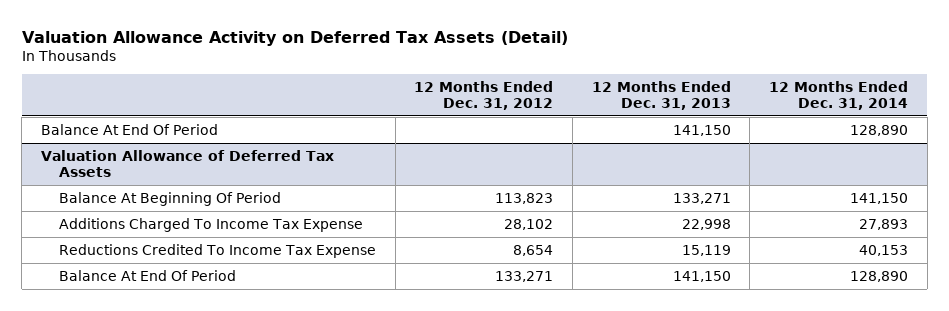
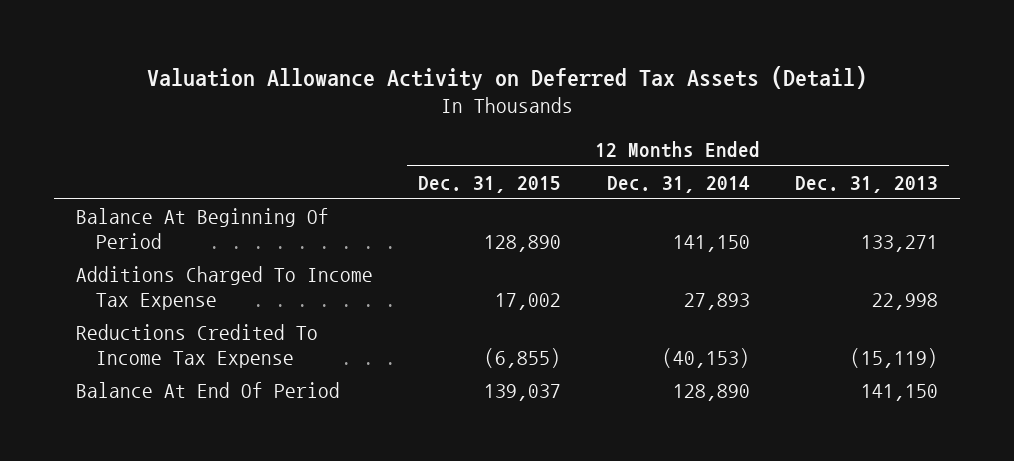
- | 12 Months Ended Dec. 31, 2012 | 12 Months Ended Dec. 31, 2013 | 12 Months Ended Dec. 31, 2014
+ | 12 Months Ended Dec. 31, 2015 | 12 Months Ended Dec. 31, 2014 | 12 Months Ended Dec. 31, 2013
- Balance At End Of Period | | 141,150 | 128,890
- Valuation Allowance of Deferred Tax Assets
- Reductions Credited To Income Tax Expense | 8,654 | 15,119 | 40,153
+ Reductions Credited To Income Tax Expense | (6,855) | (40,153) | (15,119)

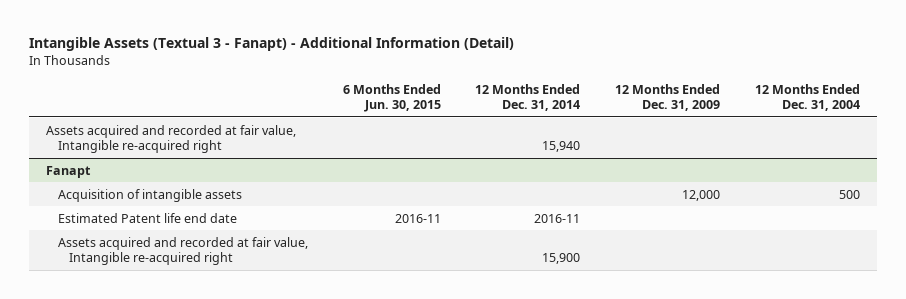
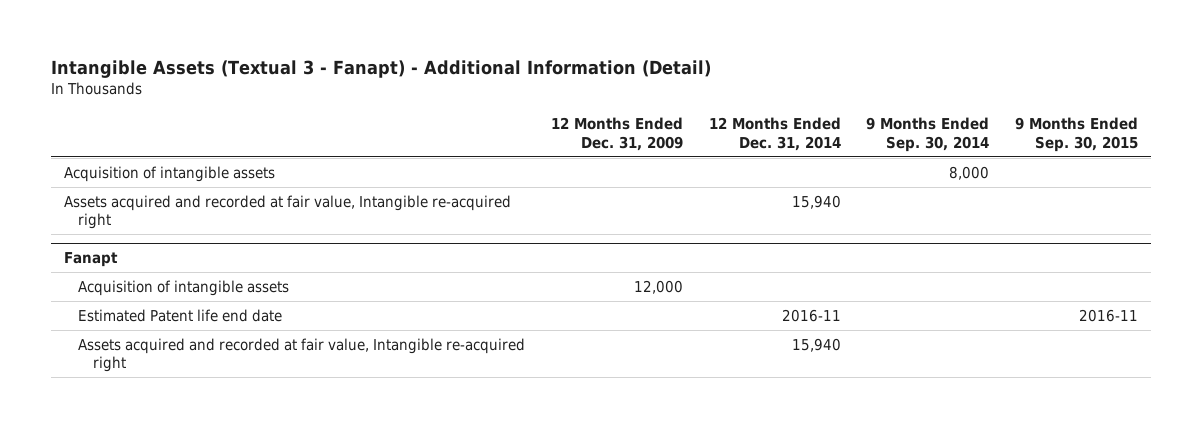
- | 6 Months Ended Jun. 30, 2015 | 12 Months Ended Dec. 31, 2014 | 12 Months Ended Dec. 31, 2009 | 12 Months Ended Dec. 31, 2004
+ | 12 Months Ended Dec. 31, 2009 | 12 Months Ended Dec. 31, 2014 | 9 Months Ended Sep. 30, 2014 | 9 Months Ended Sep. 30, 2015
+ Acquisition of intangible assets | | | 8,000 |
@ Fanapt
- Assets acquired and recorded at fair value, Intangible re-acquired right | | 15,900 | |
+ Assets acquired and recorded at fair value, Intangible re-acquired right | | 15,940 | |

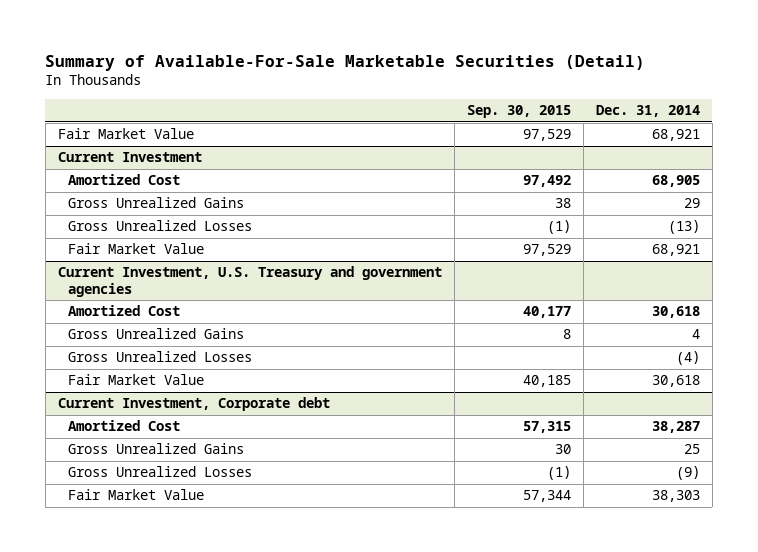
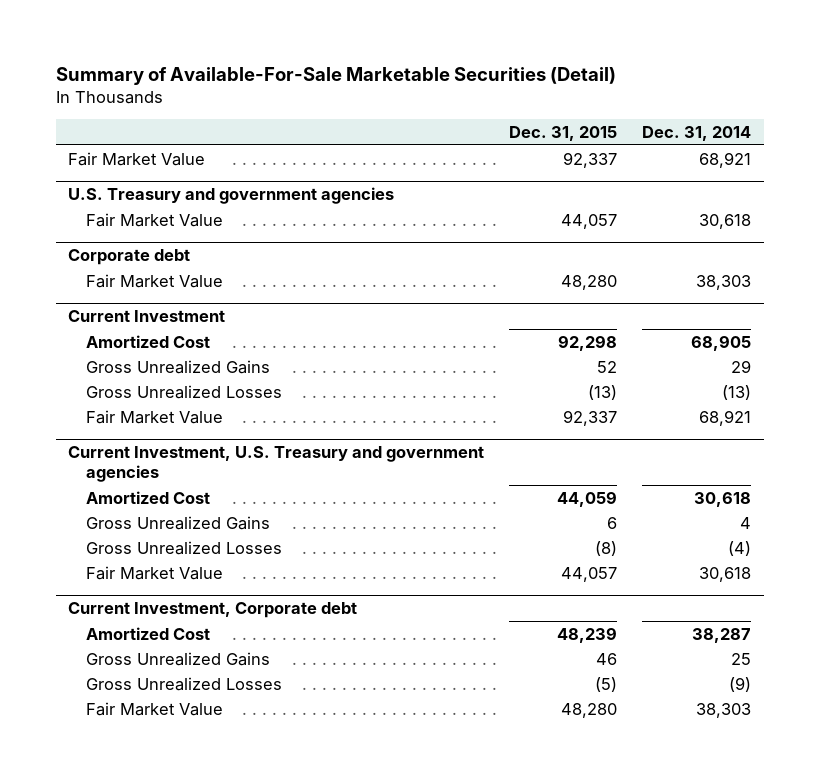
- | Sep. 30, 2015 | Dec. 31, 2014
+ | Dec. 31, 2015 | Dec. 31, 2014
+ U.S. Treasury and government agencies
+ Fair Market Value | 44,057 | 30,618
+ Corporate debt
+ Fair Market Value | 48,280 | 38,303

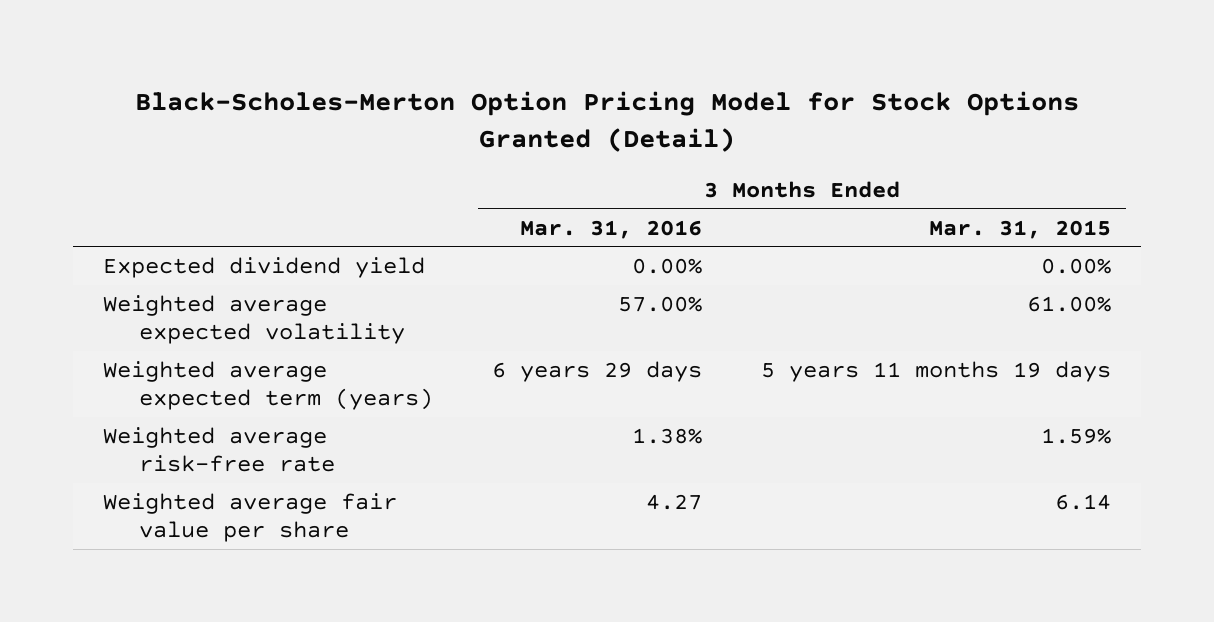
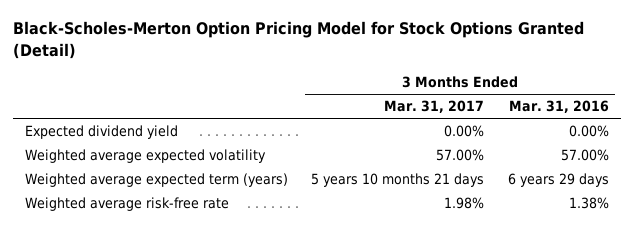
- | 3 Months Ended Mar. 31, 2016 | 3 Months Ended Mar. 31, 2015
+ | 3 Months Ended Mar. 31, 2017 | 3 Months Ended Mar. 31, 2016
- Weighted average fair value per share | 4.27 | 6.14

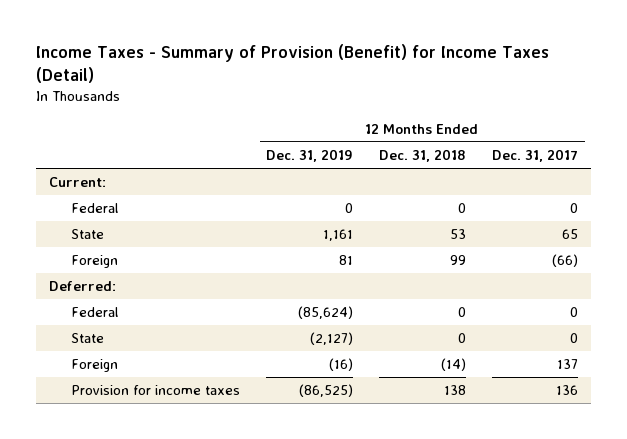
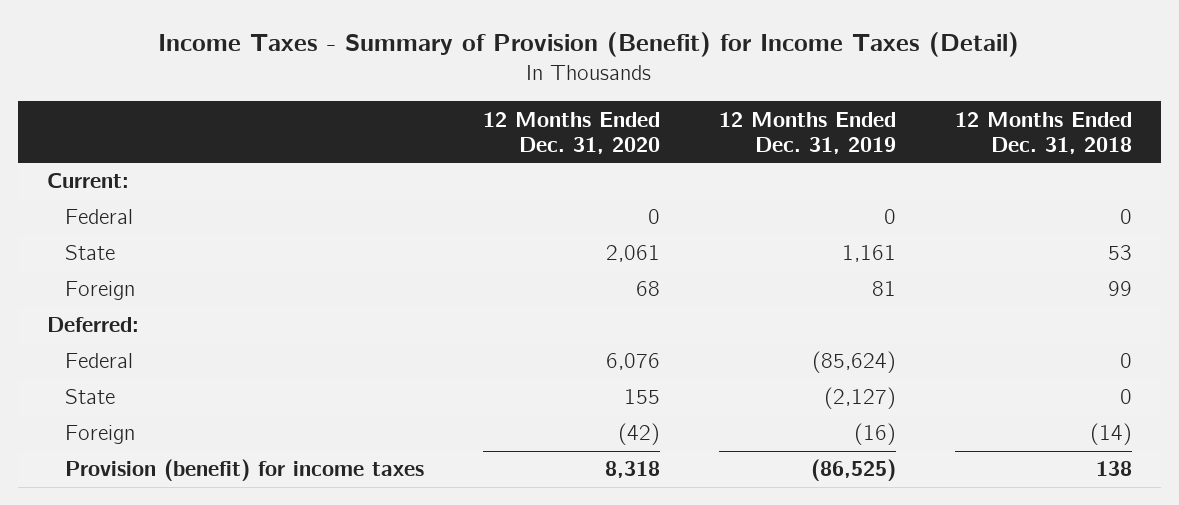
- | 12 Months Ended Dec. 31, 2019 | 12 Months Ended Dec. 31, 2018 | 12 Months Ended Dec. 31, 2017
+ | 12 Months Ended Dec. 31, 2020 | 12 Months Ended Dec. 31, 2019 | 12 Months Ended Dec. 31, 2018
- Provision for income taxes | (86,525) | 138 | 136
+ Provision (benefit) for income taxes | 8,318 | (86,525) | 138

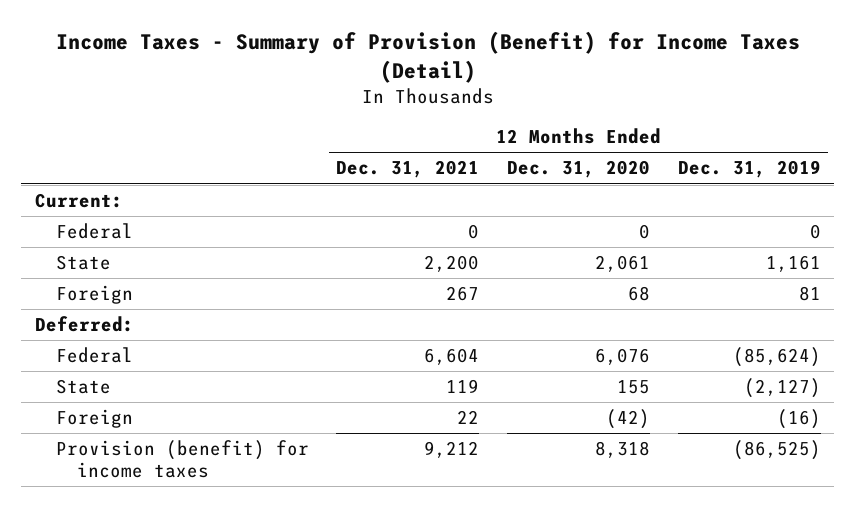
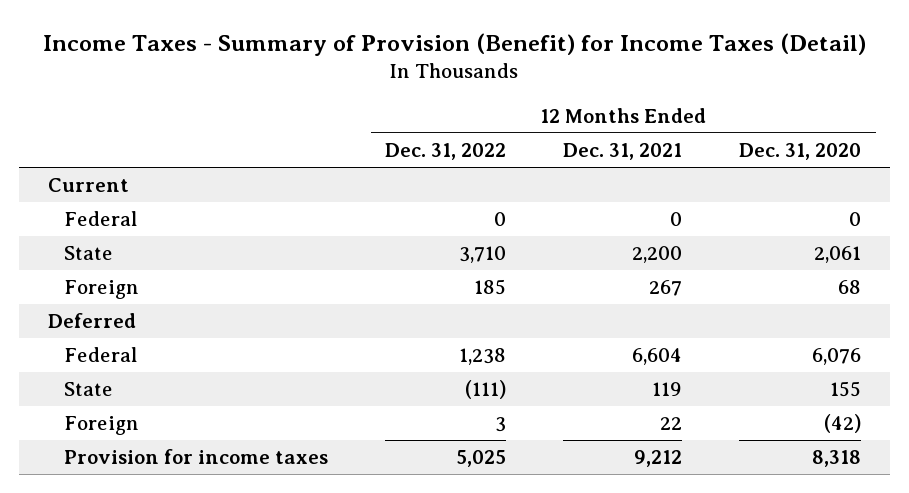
- | 12 Months Ended Dec. 31, 2021 | 12 Months Ended Dec. 31, 2020 | 12 Months Ended Dec. 31, 2019
+ | 12 Months Ended Dec. 31, 2022 | 12 Months Ended Dec. 31, 2021 | 12 Months Ended Dec. 31, 2020
- Current:
+ Current
- Deferred:
+ Deferred
- Provision (benefit) for income taxes | 9,212 | 8,318 | (86,525)
+ Provision for income taxes | 5,025 | 9,212 | 8,318

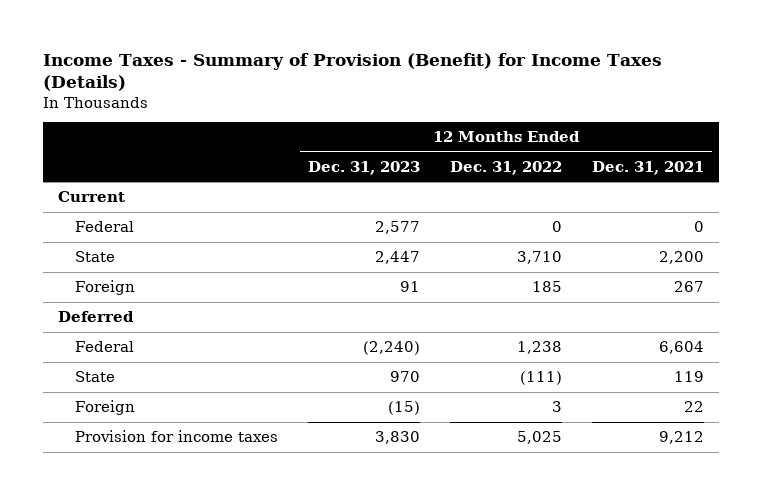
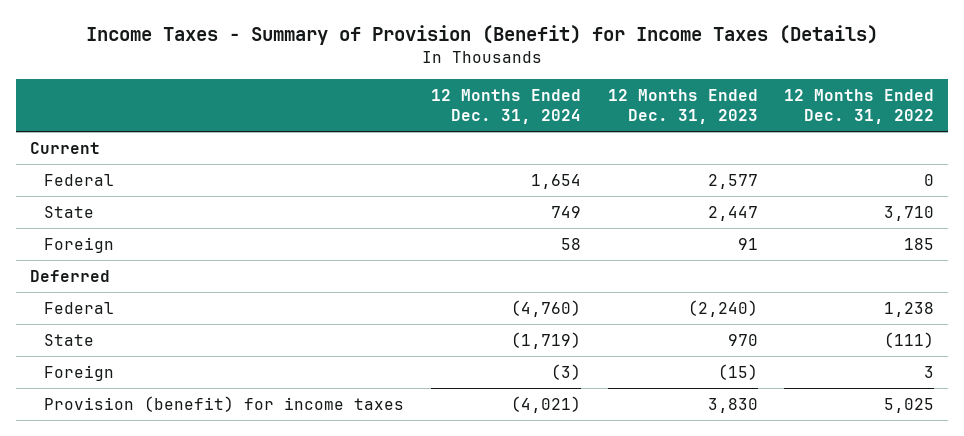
- | 12 Months Ended Dec. 31, 2023 | 12 Months Ended Dec. 31, 2022 | 12 Months Ended Dec. 31, 2021
+ | 12 Months Ended Dec. 31, 2024 | 12 Months Ended Dec. 31, 2023 | 12 Months Ended Dec. 31, 2022
- Provision for income taxes | 3,830 | 5,025 | 9,212
+ Provision (benefit) for income taxes | (4,021) | 3,830 | 5,025

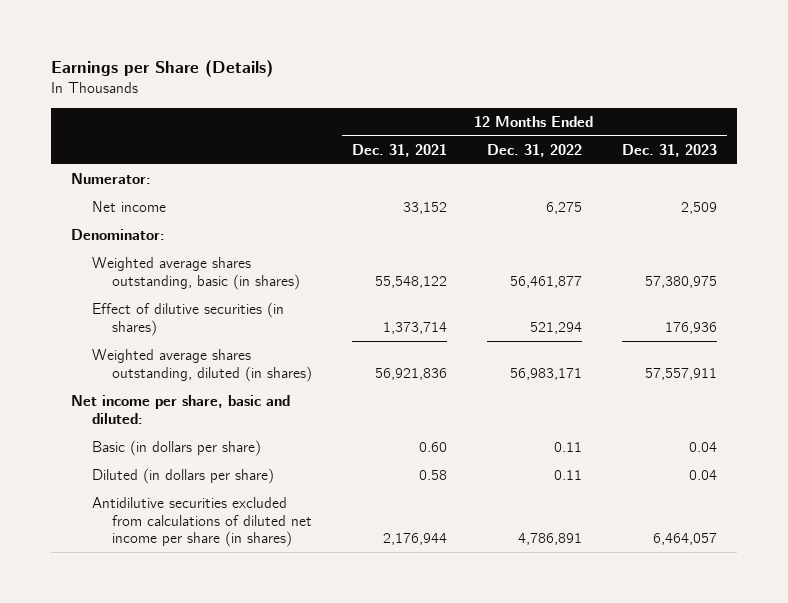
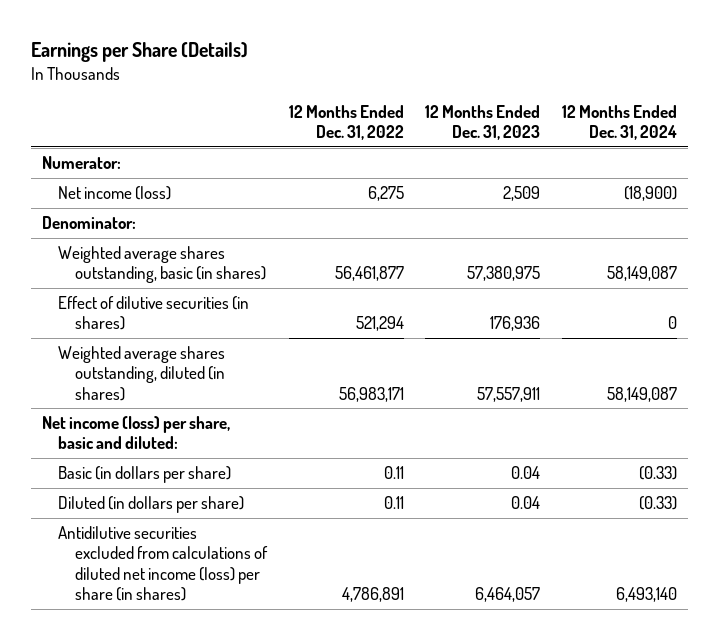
- | 12 Months Ended Dec. 31, 2021 | 12 Months Ended Dec. 31, 2022 | 12 Months Ended Dec. 31, 2023
+ | 12 Months Ended Dec. 31, 2022 | 12 Months Ended Dec. 31, 2023 | 12 Months Ended Dec. 31, 2024
- Net income | 33,152 | 6,275 | 2,509
+ Net income (loss) | 6,275 | 2,509 | (18,900)
- Net income per share, basic and diluted:
+ Net income (loss) per share, basic and diluted:
- Antidilutive securities excluded from calculations of diluted net income per share (in shares) | 2,176,944 | 4,786,891 | 6,464,057
+ Antidilutive securities excluded from calculations of diluted net income (loss) per share (in shares) | 4,786,891 | 6,464,057 | 6,493,140

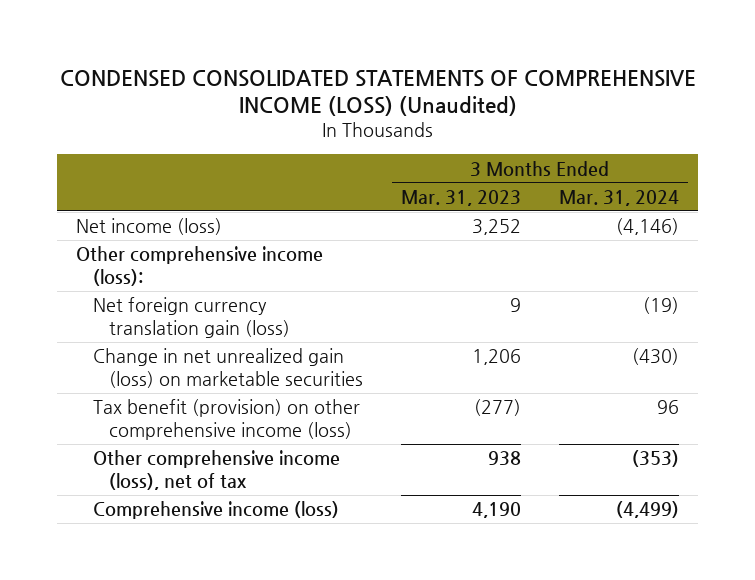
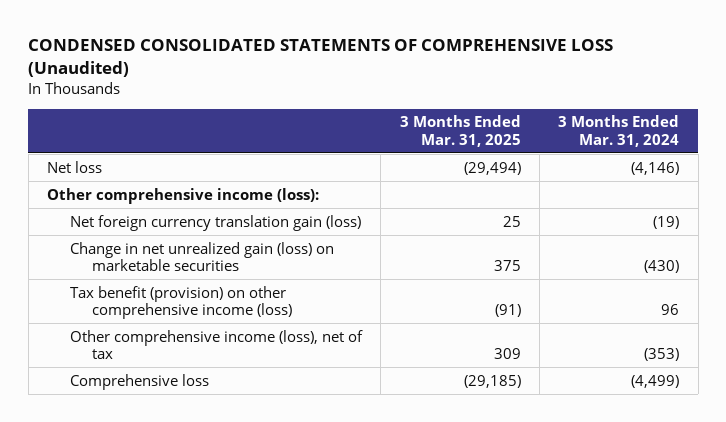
- CONDENSED CONSOLIDATED STATEMENTS OF COMPREHENSIVE INCOME (LOSS) (Unaudited)
+ CONDENSED CONSOLIDATED STATEMENTS OF COMPREHENSIVE LOSS (Unaudited)
- | 3 Months Ended Mar. 31, 2023 | 3 Months Ended Mar. 31, 2024
+ | 3 Months Ended Mar. 31, 2025 | 3 Months Ended Mar. 31, 2024
- Net income (loss) | 3,252 | (4,146)
+ Net loss | (29,494) | (4,146)
- Comprehensive income (loss) | 4,190 | (4,499)
+ Comprehensive loss | (29,185) | (4,499)

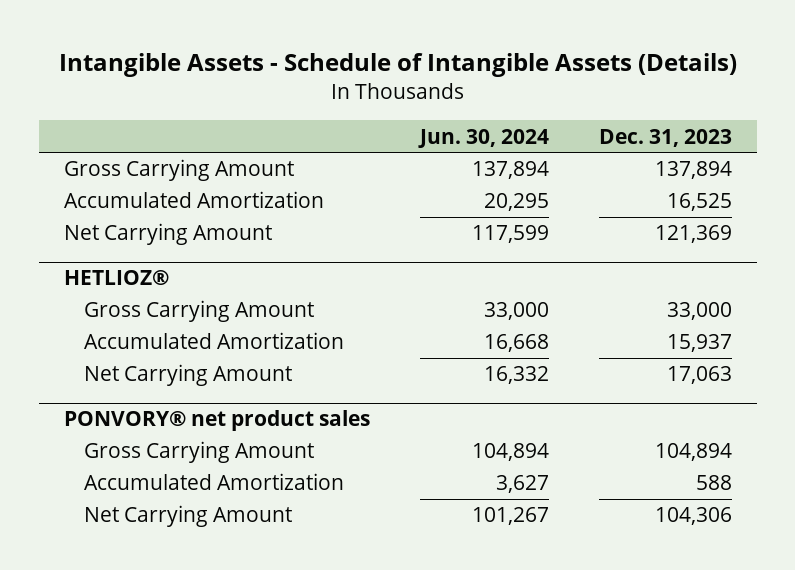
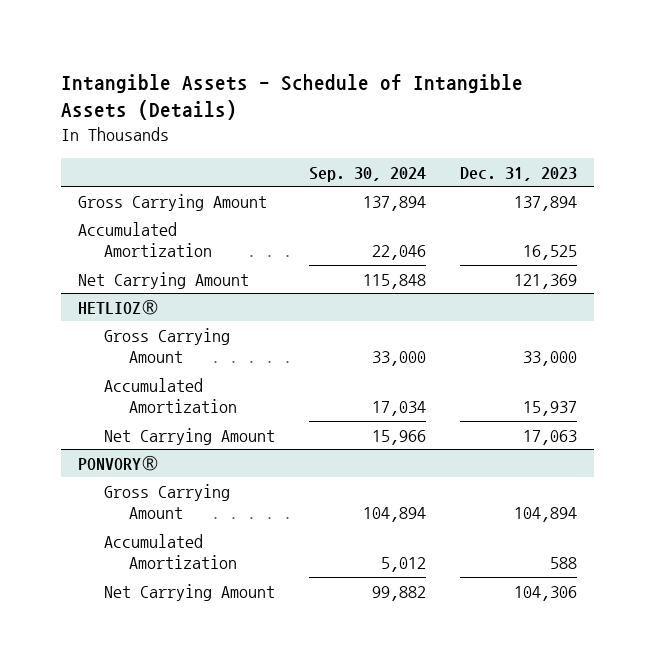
- | Jun. 30, 2024 | Dec. 31, 2023
+ | Sep. 30, 2024 | Dec. 31, 2023
- PONVORY® net product sales
+ PONVORY®

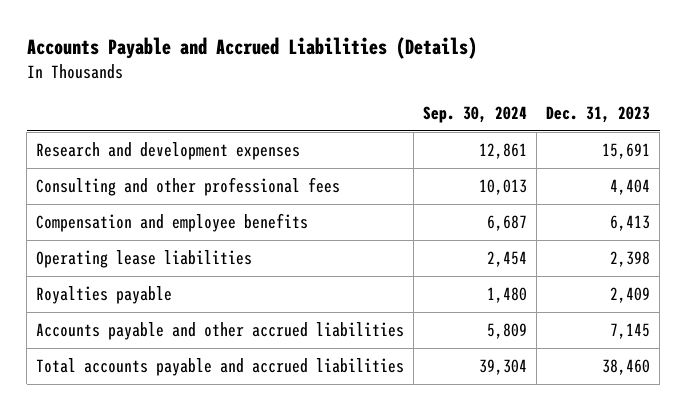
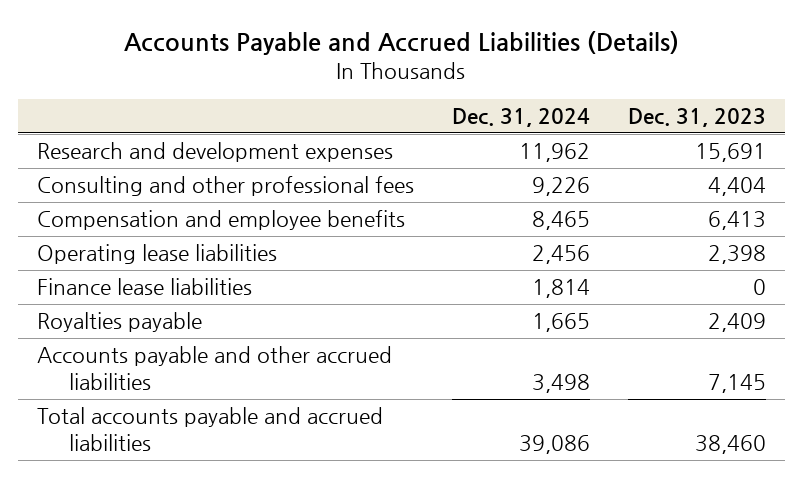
- | Sep. 30, 2024 | Dec. 31, 2023
+ | Dec. 31, 2024 | Dec. 31, 2023
+ Finance lease liabilities | 1,814 | 0

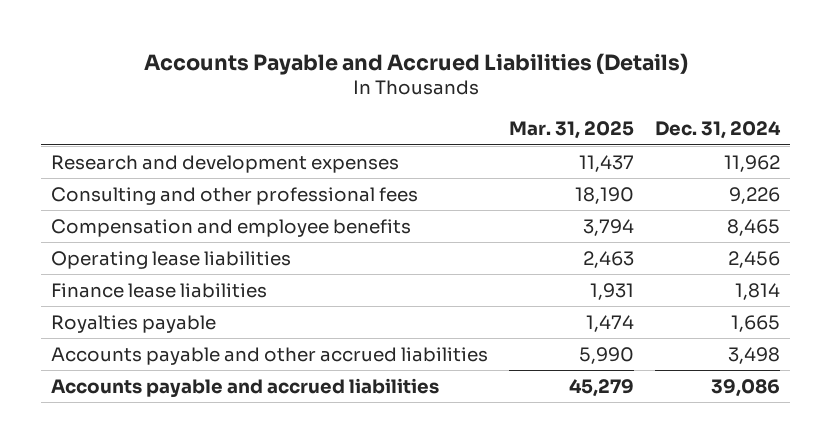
- | Dec. 31, 2024 | Dec. 31, 2023
+ | Mar. 31, 2025 | Dec. 31, 2024
- Total accounts payable and accrued liabilities | 39,086 | 38,460
+ Accounts payable and accrued liabilities | 45,279 | 39,086

